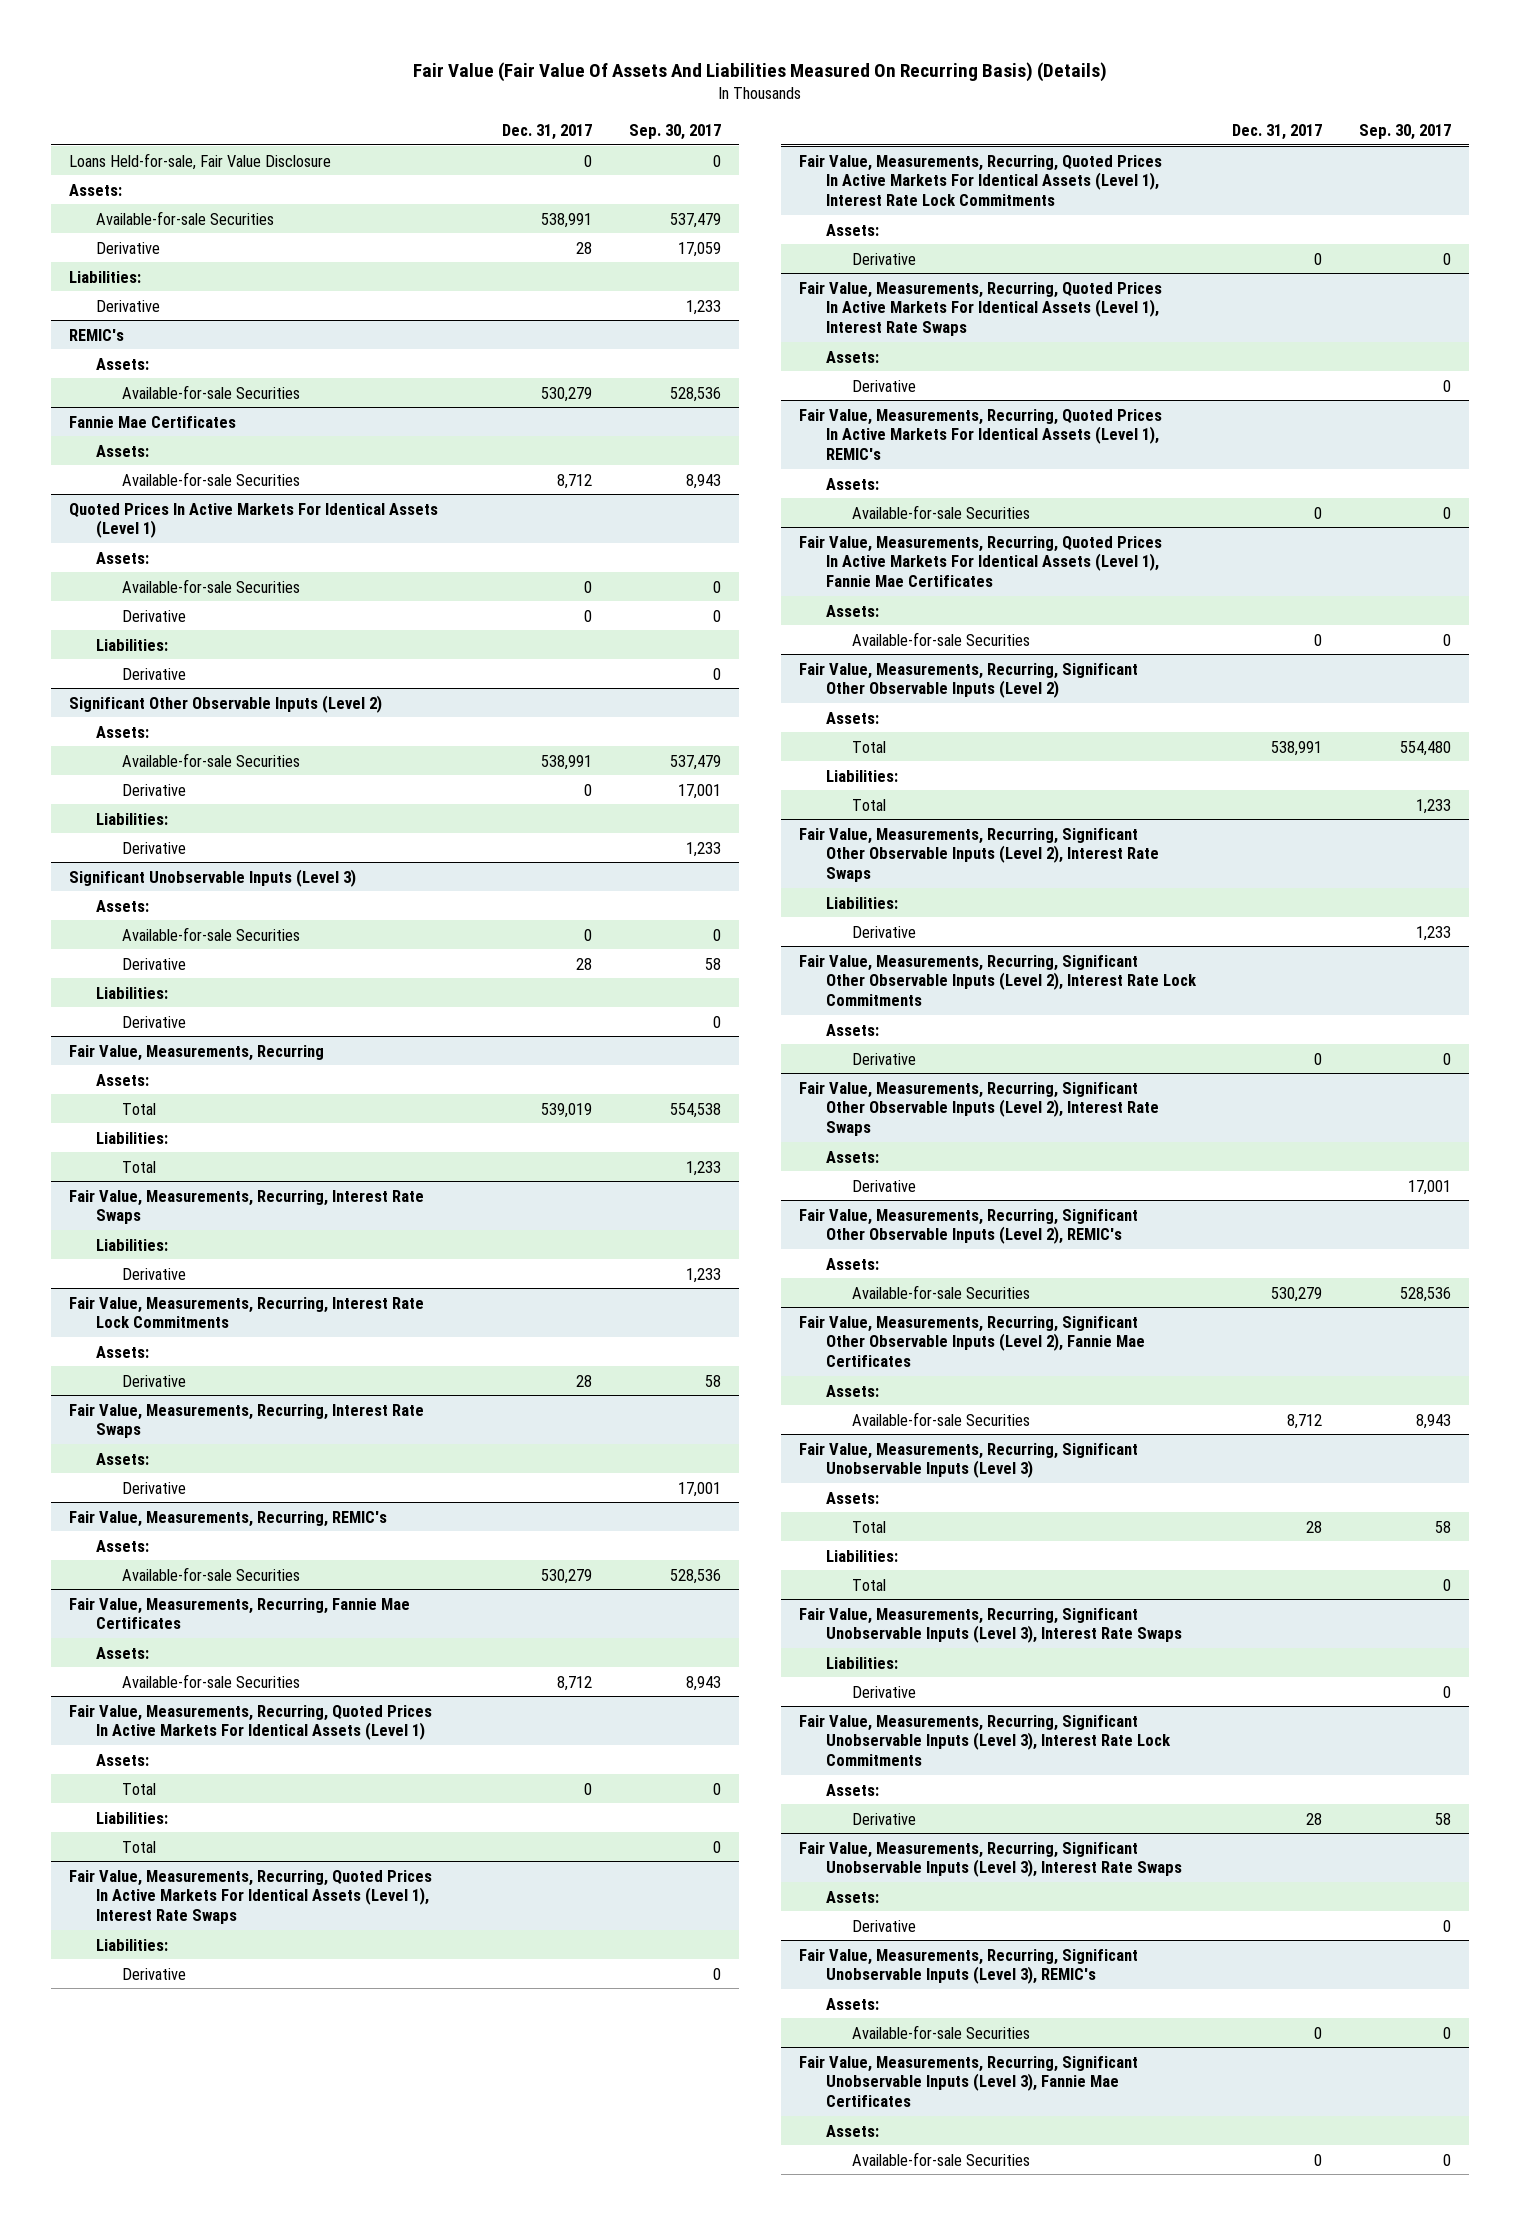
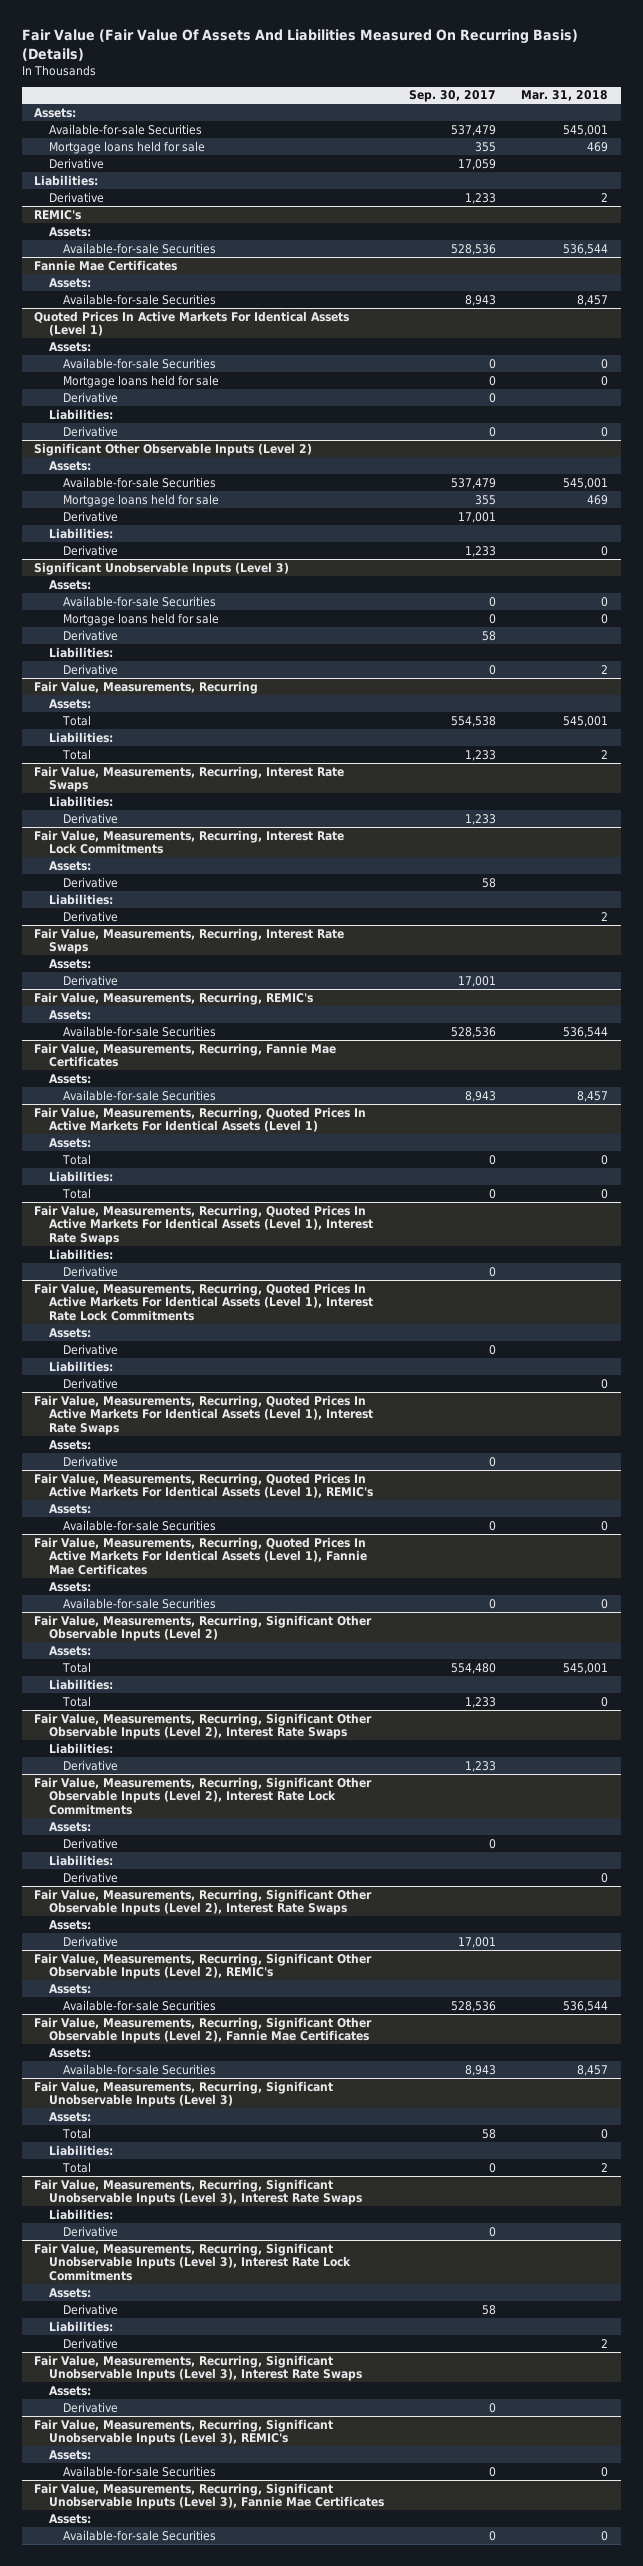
- | Dec. 31, 2017 | Sep. 30, 2017
+ | Sep. 30, 2017 | Mar. 31, 2018
- Loans Held-for-sale, Fair Value Disclosure | 0 | 0
+ Mortgage loans held for sale | 355 | 469
@ Quoted Prices In Active Markets For Identical Assets (Level 1)
+ Mortgage loans held for sale | 0 | 0
@ Significant Other Observable Inputs (Level 2)
+ Mortgage loans held for sale | 355 | 469
@ Significant Unobservable Inputs (Level 3)
+ Mortgage loans held for sale | 0 | 0
@ Fair Value, Measurements, Recurring, Interest Rate Lock Commitments
+ Liabilities:
+ Derivative | | 2
@ Fair Value, Measurements, Recurring, Quoted Prices In Active Markets For Identical Assets (Level 1), Interest Rate Lock Commitments
+ Liabilities:
+ Derivative | | 0
@ Fair Value, Measurements, Recurring, Significant Other Observable Inputs (Level 2), Interest Rate Lock Commitments
+ Liabilities:
+ Derivative | | 0
@ Fair Value, Measurements, Recurring, Significant Unobservable Inputs (Level 3), Interest Rate Lock Commitments
+ Liabilities:
+ Derivative | | 2

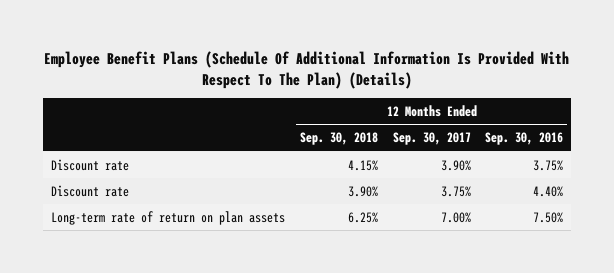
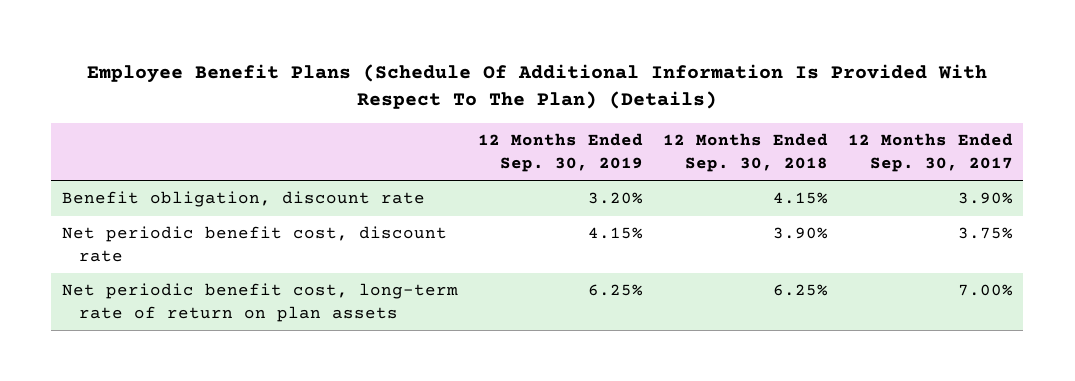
- | 12 Months Ended Sep. 30, 2018 | 12 Months Ended Sep. 30, 2017 | 12 Months Ended Sep. 30, 2016
+ | 12 Months Ended Sep. 30, 2019 | 12 Months Ended Sep. 30, 2018 | 12 Months Ended Sep. 30, 2017
- Discount rate | 4.15% | 3.90% | 3.75%
- Discount rate | 3.90% | 3.75% | 4.40%
- Long-term rate of return on plan assets | 6.25% | 7.00% | 7.50%
+ Benefit obligation, discount rate | 3.20% | 4.15% | 3.90%
+ Net periodic benefit cost, discount rate | 4.15% | 3.90% | 3.75%
+ Net periodic benefit cost, long-term rate of return on plan assets | 6.25% | 6.25% | 7.00%

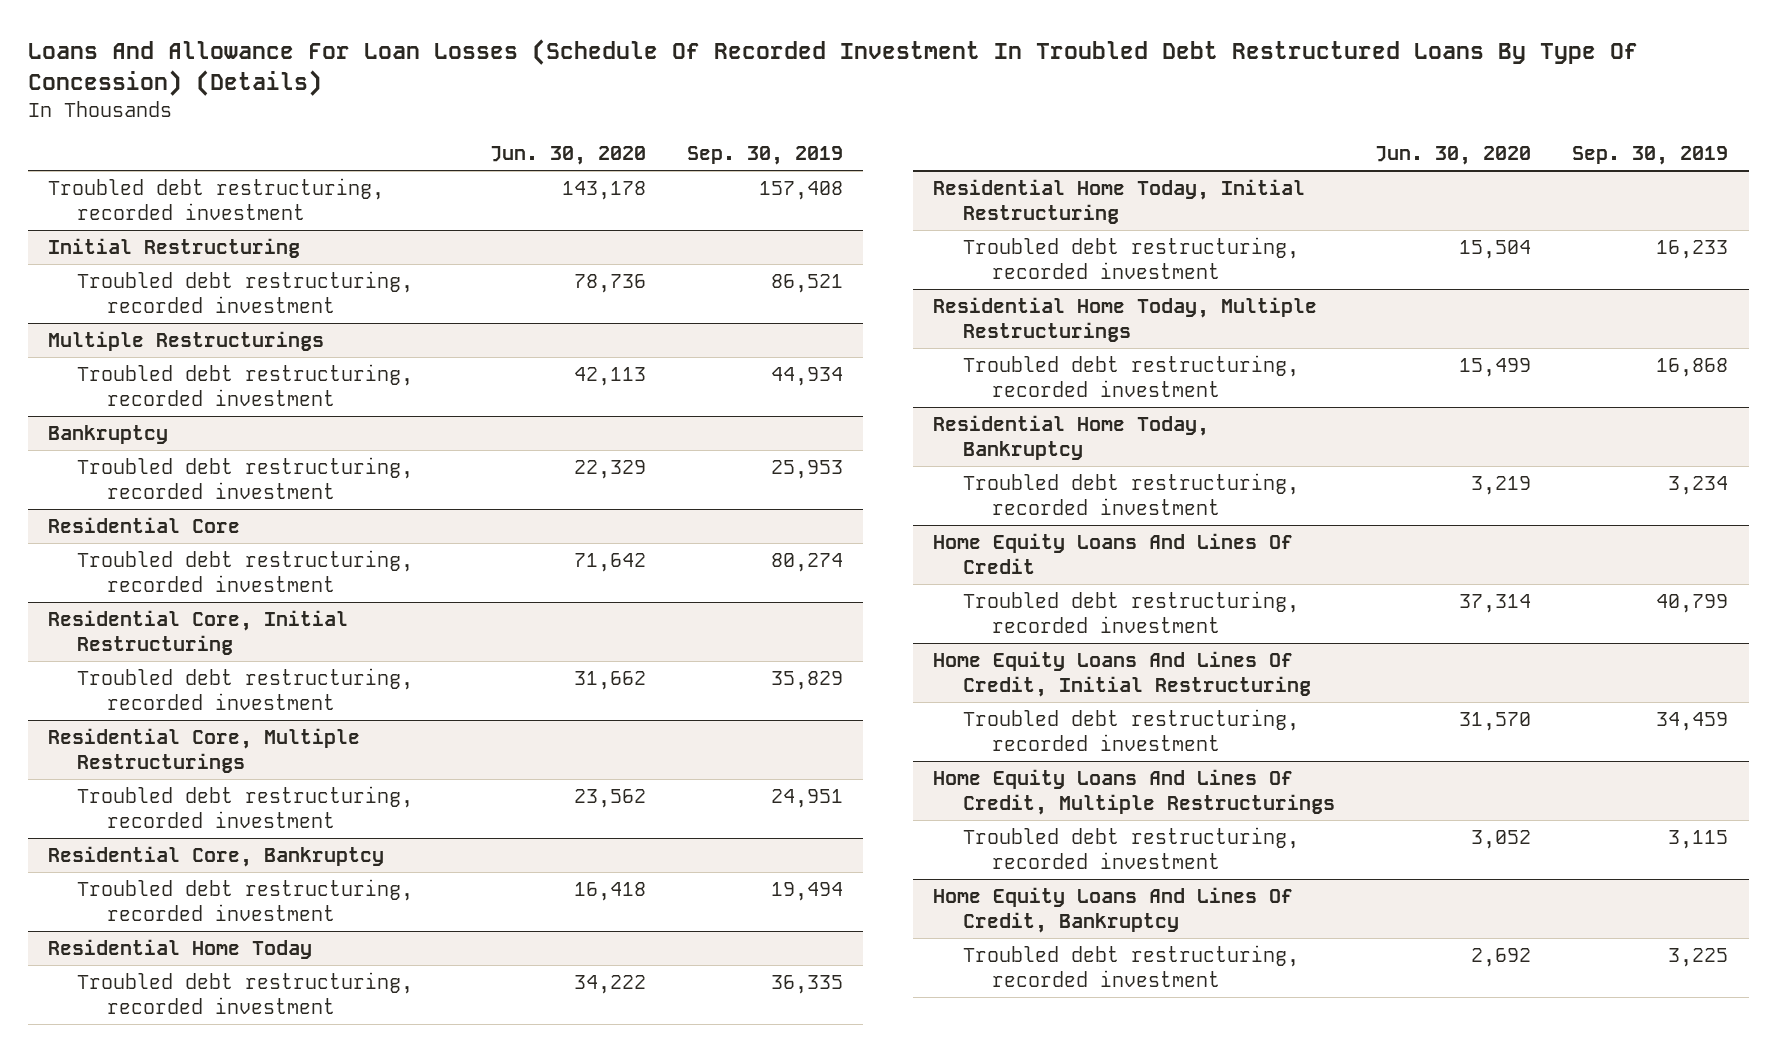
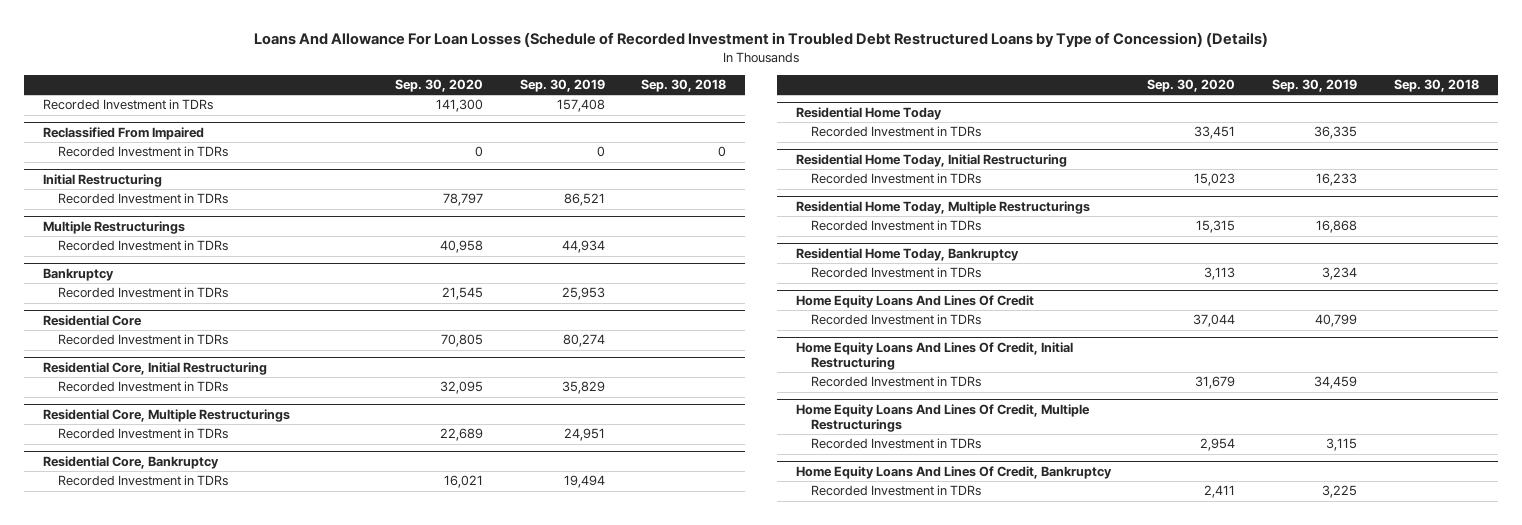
- Loans And Allowance For Loan Losses (Schedule Of Recorded Investment In Troubled Debt Restructured Loans By Type Of Concession) (Details)
+ Loans And Allowance For Loan Losses (Schedule of Recorded Investment in Troubled Debt Restructured Loans by Type of Concession) (Details)
- | Jun. 30, 2020 | Sep. 30, 2019
+ | Sep. 30, 2020 | Sep. 30, 2019 | Sep. 30, 2018
- Troubled debt restructuring, recorded investment | 143,178 | 157,408
+ Recorded Investment in TDRs | 141,300 | 157,408 |
+ Reclassified From Impaired
+ Recorded Investment in TDRs | 0 | 0 | 0
@ Initial Restructuring
- Troubled debt restructuring, recorded investment | 78,736 | 86,521
+ Recorded Investment in TDRs | 78,797 | 86,521 |
@ Multiple Restructurings
- Troubled debt restructuring, recorded investment | 42,113 | 44,934
+ Recorded Investment in TDRs | 40,958 | 44,934 |
@ Bankruptcy
- Troubled debt restructuring, recorded investment | 22,329 | 25,953
+ Recorded Investment in TDRs | 21,545 | 25,953 |
@ Residential Core
- Troubled debt restructuring, recorded investment | 71,642 | 80,274
+ Recorded Investment in TDRs | 70,805 | 80,274 |
@ Residential Core, Initial Restructuring
- Troubled debt restructuring, recorded investment | 31,662 | 35,829
+ Recorded Investment in TDRs | 32,095 | 35,829 |
@ Residential Core, Multiple Restructurings
- Troubled debt restructuring, recorded investment | 23,562 | 24,951
+ Recorded Investment in TDRs | 22,689 | 24,951 |
@ Residential Core, Bankruptcy
- Troubled debt restructuring, recorded investment | 16,418 | 19,494
+ Recorded Investment in TDRs | 16,021 | 19,494 |
@ Residential Home Today
- Troubled debt restructuring, recorded investment | 34,222 | 36,335
+ Recorded Investment in TDRs | 33,451 | 36,335 |
@ Residential Home Today, Initial Restructuring
- Troubled debt restructuring, recorded investment | 15,504 | 16,233
+ Recorded Investment in TDRs | 15,023 | 16,233 |
@ Residential Home Today, Multiple Restructurings
- Troubled debt restructuring, recorded investment | 15,499 | 16,868
+ Recorded Investment in TDRs | 15,315 | 16,868 |
@ Residential Home Today, Bankruptcy
- Troubled debt restructuring, recorded investment | 3,219 | 3,234
+ Recorded Investment in TDRs | 3,113 | 3,234 |
@ Home Equity Loans And Lines Of Credit
- Troubled debt restructuring, recorded investment | 37,314 | 40,799
+ Recorded Investment in TDRs | 37,044 | 40,799 |
@ Home Equity Loans And Lines Of Credit, Initial Restructuring
- Troubled debt restructuring, recorded investment | 31,570 | 34,459
+ Recorded Investment in TDRs | 31,679 | 34,459 |
@ Home Equity Loans And Lines Of Credit, Multiple Restructurings
- Troubled debt restructuring, recorded investment | 3,052 | 3,115
+ Recorded Investment in TDRs | 2,954 | 3,115 |
@ Home Equity Loans And Lines Of Credit, Bankruptcy
- Troubled debt restructuring, recorded investment | 2,692 | 3,225
+ Recorded Investment in TDRs | 2,411 | 3,225 |

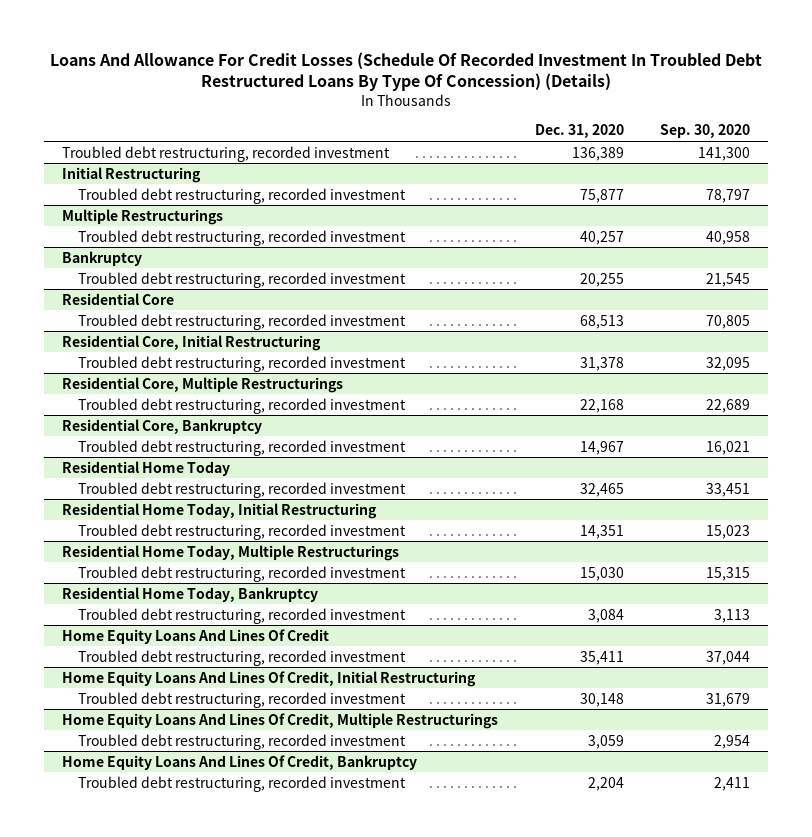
- Loans And Allowance For Loan Losses (Schedule of Recorded Investment in Troubled Debt Restructured Loans by Type of Concession) (Details)
+ Loans And Allowance For Credit Losses (Schedule Of Recorded Investment In Troubled Debt Restructured Loans By Type Of Concession) (Details)
- | Sep. 30, 2020 | Sep. 30, 2019 | Sep. 30, 2018
+ | Dec. 31, 2020 | Sep. 30, 2020
- Recorded Investment in TDRs | 141,300 | 157,408 |
- Reclassified From Impaired
- Recorded Investment in TDRs | 0 | 0 | 0
+ Troubled debt restructuring, recorded investment | 136,389 | 141,300
@ Initial Restructuring
- Recorded Investment in TDRs | 78,797 | 86,521 |
+ Troubled debt restructuring, recorded investment | 75,877 | 78,797
@ Multiple Restructurings
- Recorded Investment in TDRs | 40,958 | 44,934 |
+ Troubled debt restructuring, recorded investment | 40,257 | 40,958
@ Bankruptcy
- Recorded Investment in TDRs | 21,545 | 25,953 |
+ Troubled debt restructuring, recorded investment | 20,255 | 21,545
@ Residential Core
- Recorded Investment in TDRs | 70,805 | 80,274 |
+ Troubled debt restructuring, recorded investment | 68,513 | 70,805
@ Residential Core, Initial Restructuring
- Recorded Investment in TDRs | 32,095 | 35,829 |
+ Troubled debt restructuring, recorded investment | 31,378 | 32,095
@ Residential Core, Multiple Restructurings
- Recorded Investment in TDRs | 22,689 | 24,951 |
+ Troubled debt restructuring, recorded investment | 22,168 | 22,689
@ Residential Core, Bankruptcy
- Recorded Investment in TDRs | 16,021 | 19,494 |
+ Troubled debt restructuring, recorded investment | 14,967 | 16,021
@ Residential Home Today
- Recorded Investment in TDRs | 33,451 | 36,335 |
+ Troubled debt restructuring, recorded investment | 32,465 | 33,451
@ Residential Home Today, Initial Restructuring
- Recorded Investment in TDRs | 15,023 | 16,233 |
+ Troubled debt restructuring, recorded investment | 14,351 | 15,023
@ Residential Home Today, Multiple Restructurings
- Recorded Investment in TDRs | 15,315 | 16,868 |
+ Troubled debt restructuring, recorded investment | 15,030 | 15,315
@ Residential Home Today, Bankruptcy
- Recorded Investment in TDRs | 3,113 | 3,234 |
+ Troubled debt restructuring, recorded investment | 3,084 | 3,113
@ Home Equity Loans And Lines Of Credit
- Recorded Investment in TDRs | 37,044 | 40,799 |
+ Troubled debt restructuring, recorded investment | 35,411 | 37,044
@ Home Equity Loans And Lines Of Credit, Initial Restructuring
- Recorded Investment in TDRs | 31,679 | 34,459 |
+ Troubled debt restructuring, recorded investment | 30,148 | 31,679
@ Home Equity Loans And Lines Of Credit, Multiple Restructurings
- Recorded Investment in TDRs | 2,954 | 3,115 |
+ Troubled debt restructuring, recorded investment | 3,059 | 2,954
@ Home Equity Loans And Lines Of Credit, Bankruptcy
- Recorded Investment in TDRs | 2,411 | 3,225 |
+ Troubled debt restructuring, recorded investment | 2,204 | 2,411

